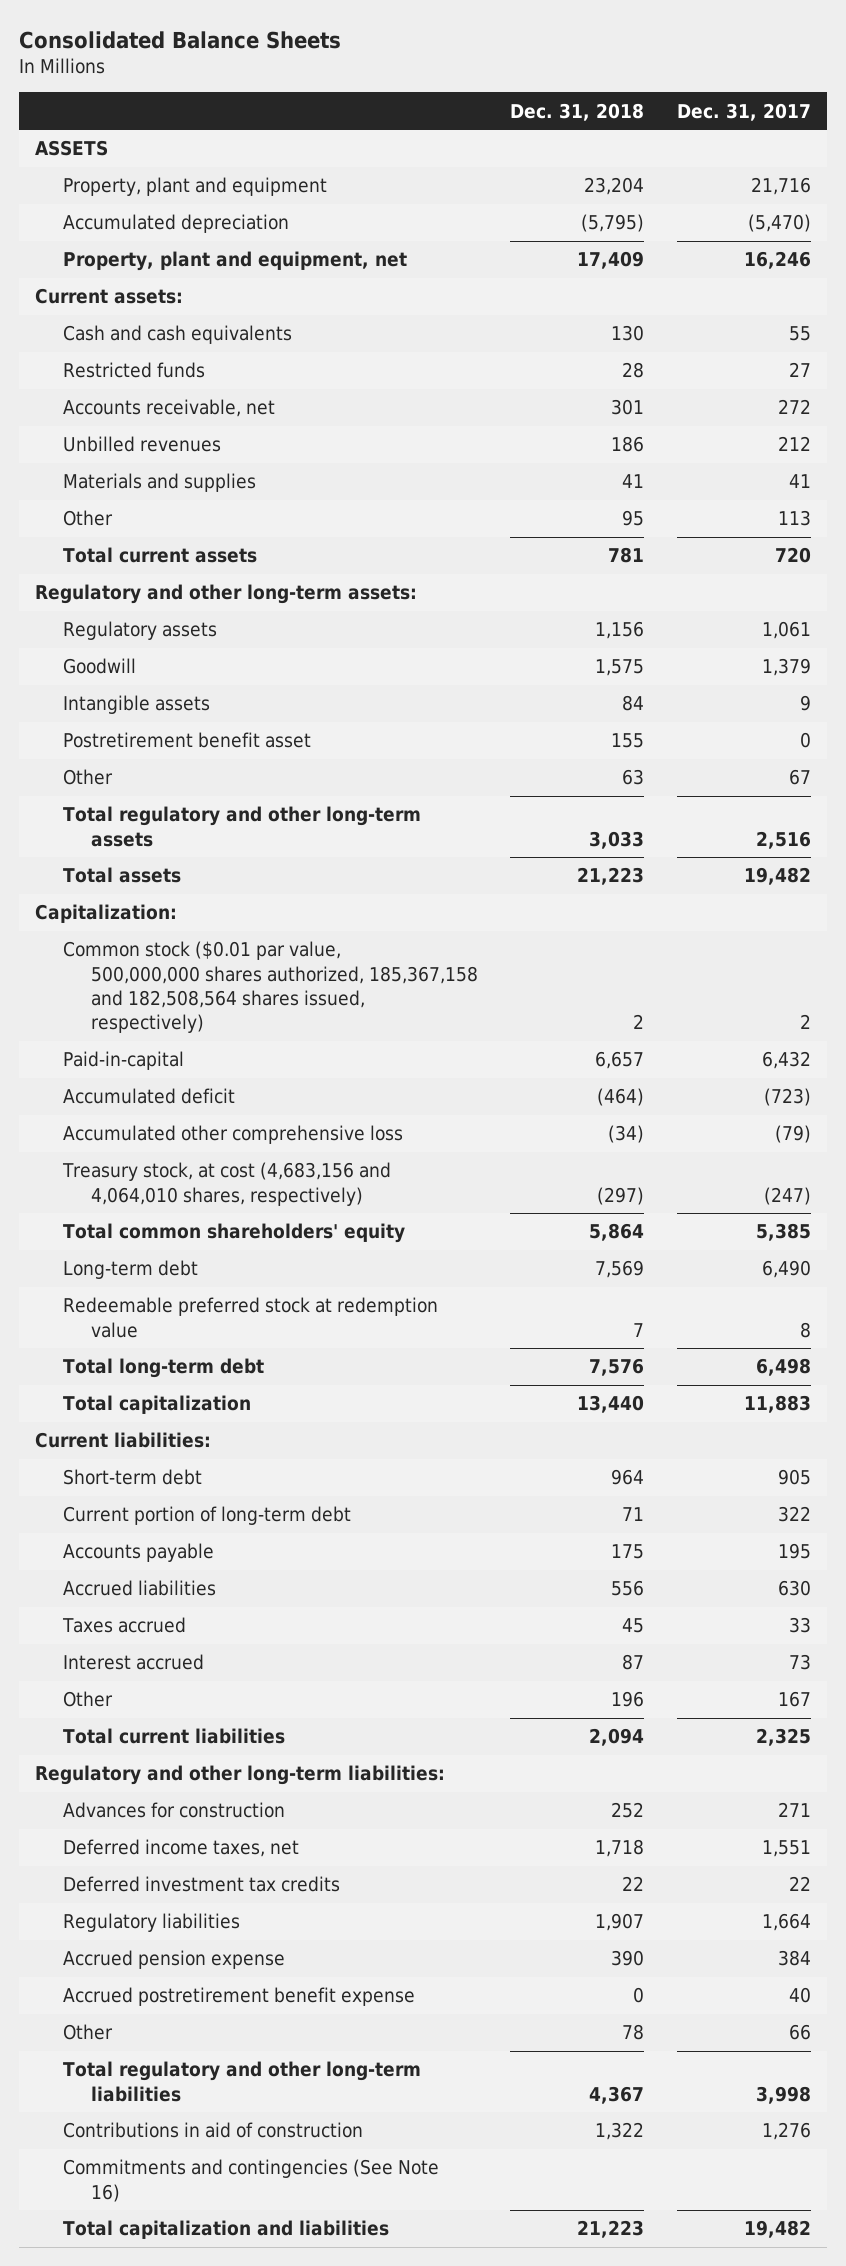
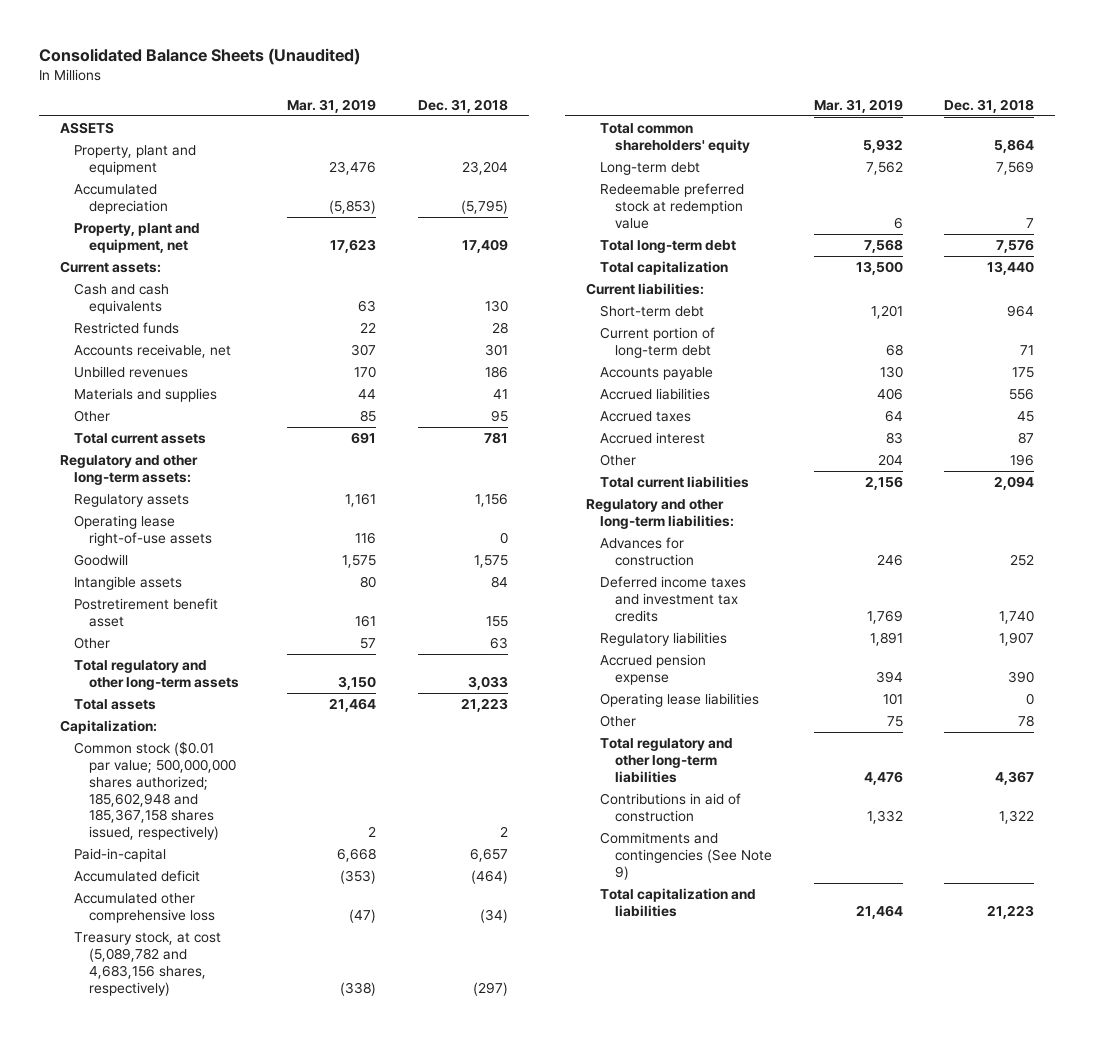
- Consolidated Balance Sheets
+ Consolidated Balance Sheets (Unaudited)
- | Dec. 31, 2018 | Dec. 31, 2017
+ | Mar. 31, 2019 | Dec. 31, 2018
+ Operating lease right-of-use assets | 116 | 0
- Common stock ($0.01 par value, 500,000,000 shares authorized, 185,367,158 and 182,508,564 shares issued, respectively) | 2 | 2
+ Common stock ($0.01 par value; 500,000,000 shares authorized; 185,602,948 and 185,367,158 shares issued, respectively) | 2 | 2
- Treasury stock, at cost (4,683,156 and 4,064,010 shares, respectively) | (297) | (247)
+ Treasury stock, at cost (5,089,782 and 4,683,156 shares, respectively) | (338) | (297)
- Taxes accrued | 45 | 33
- Interest accrued | 87 | 73
+ Accrued taxes | 64 | 45
+ Accrued interest | 83 | 87
- Deferred income taxes, net | 1,718 | 1,551
- Deferred investment tax credits | 22 | 22
+ Deferred income taxes and investment tax credits | 1,769 | 1,740
- Accrued postretirement benefit expense | 0 | 40
+ Operating lease liabilities | 101 | 0
- Commitments and contingencies (See Note 16)
+ Commitments and contingencies (See Note 9)

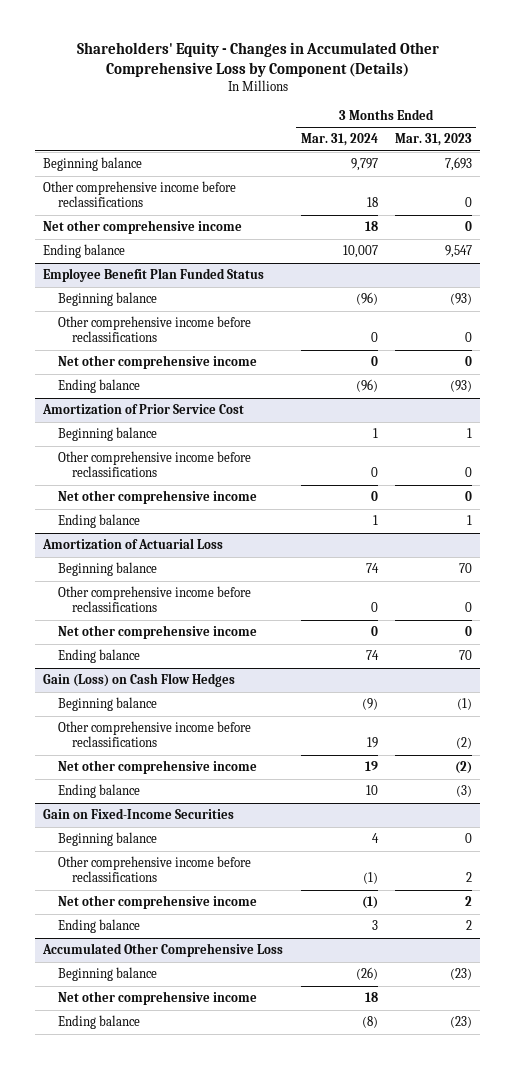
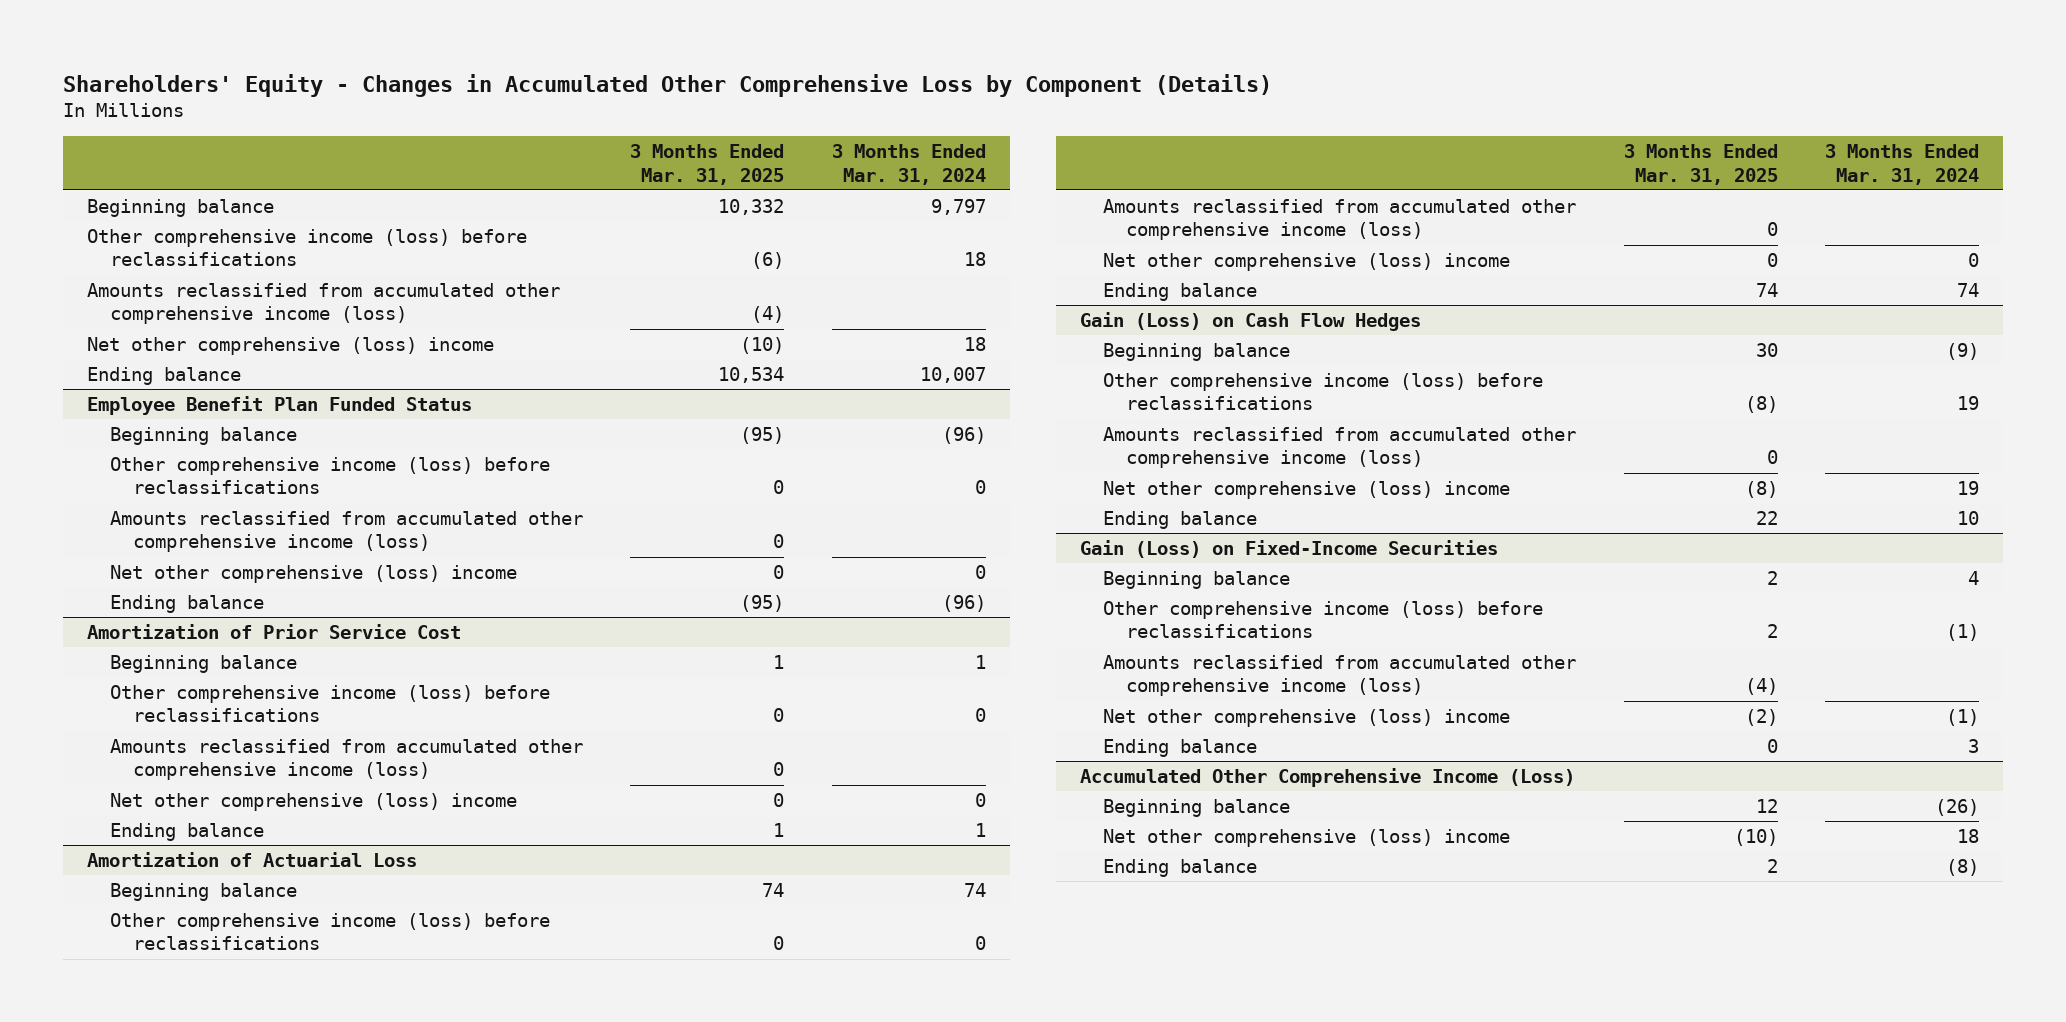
- | 3 Months Ended Mar. 31, 2024 | 3 Months Ended Mar. 31, 2023
+ | 3 Months Ended Mar. 31, 2025 | 3 Months Ended Mar. 31, 2024
- Other comprehensive income before reclassifications | 18 | 0
- Net other comprehensive income | 18 | 0
+ Other comprehensive income (loss) before reclassifications | (6) | 18
+ Amounts reclassified from accumulated other comprehensive income (loss) | (4) |
+ Net other comprehensive (loss) income | (10) | 18
@ Employee Benefit Plan Funded Status
- Other comprehensive income before reclassifications | 0 | 0
- Net other comprehensive income | 0 | 0
+ Other comprehensive income (loss) before reclassifications | 0 | 0
+ Amounts reclassified from accumulated other comprehensive income (loss) | 0 |
+ Net other comprehensive (loss) income | 0 | 0
@ Amortization of Prior Service Cost
- Other comprehensive income before reclassifications | 0 | 0
- Net other comprehensive income | 0 | 0
+ Other comprehensive income (loss) before reclassifications | 0 | 0
+ Amounts reclassified from accumulated other comprehensive income (loss) | 0 |
+ Net other comprehensive (loss) income | 0 | 0
@ Amortization of Actuarial Loss
- Other comprehensive income before reclassifications | 0 | 0
- Net other comprehensive income | 0 | 0
+ Other comprehensive income (loss) before reclassifications | 0 | 0
+ Amounts reclassified from accumulated other comprehensive income (loss) | 0 |
+ Net other comprehensive (loss) income | 0 | 0
@ Gain (Loss) on Cash Flow Hedges
- Other comprehensive income before reclassifications | 19 | (2)
- Net other comprehensive income | 19 | (2)
+ Other comprehensive income (loss) before reclassifications | (8) | 19
+ Amounts reclassified from accumulated other comprehensive income (loss) | 0 |
+ Net other comprehensive (loss) income | (8) | 19
- Gain on Fixed-Income Securities
+ Gain (Loss) on Fixed-Income Securities
- Other comprehensive income before reclassifications | (1) | 2
- Net other comprehensive income | (1) | 2
+ Other comprehensive income (loss) before reclassifications | 2 | (1)
+ Amounts reclassified from accumulated other comprehensive income (loss) | (4) |
+ Net other comprehensive (loss) income | (2) | (1)
- Accumulated Other Comprehensive Loss
+ Accumulated Other Comprehensive Income (Loss)
- Net other comprehensive income | 18 |
+ Net other comprehensive (loss) income | (10) | 18

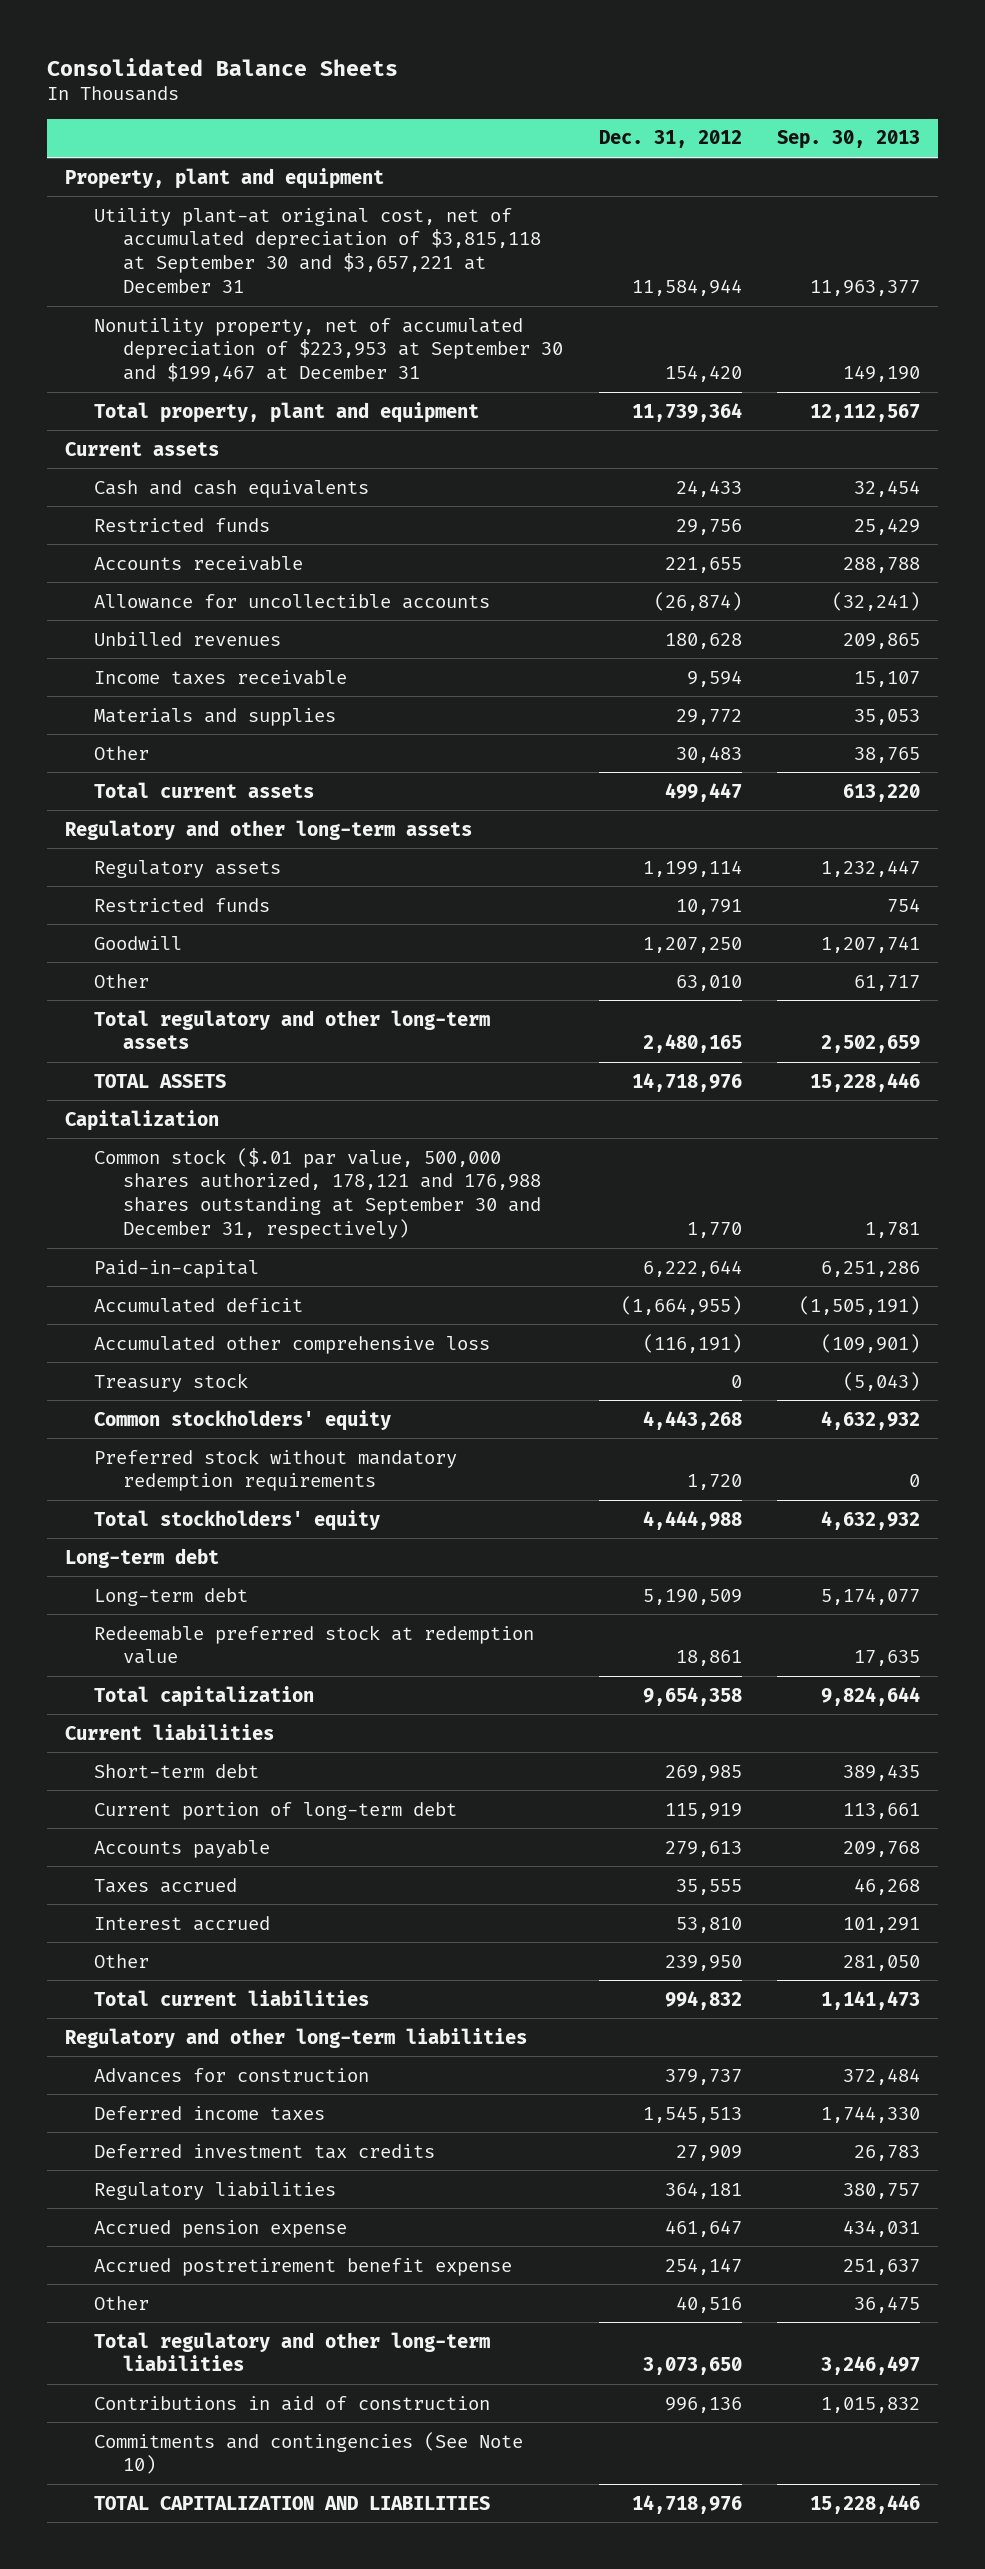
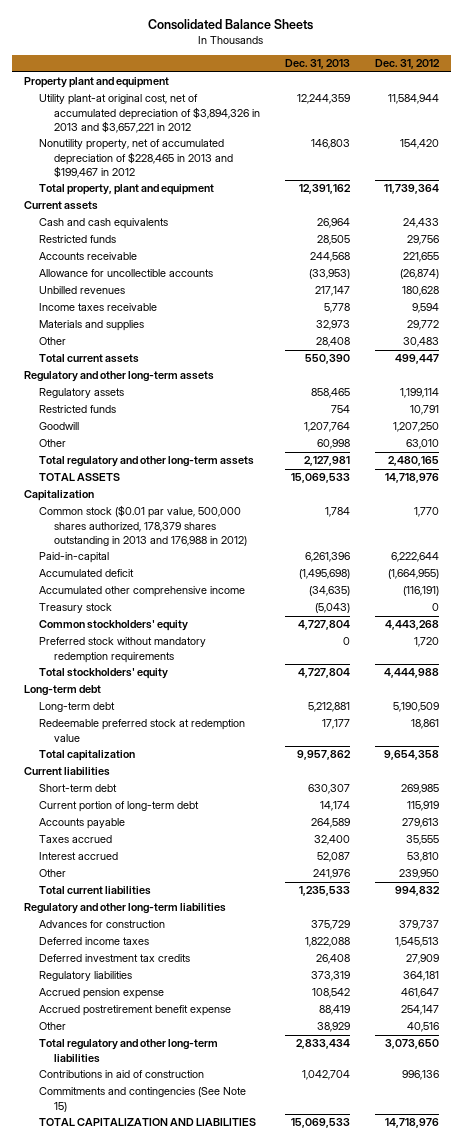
- | Dec. 31, 2012 | Sep. 30, 2013
+ | Dec. 31, 2013 | Dec. 31, 2012
- Property, plant and equipment
- Utility plant-at original cost, net of accumulated depreciation of $3,815,118 at September 30 and $3,657,221 at December 31 | 11,584,944 | 11,963,377
- Nonutility property, net of accumulated depreciation of $223,953 at September 30 and $199,467 at December 31 | 154,420 | 149,190
+ Property plant and equipment
+ Utility plant-at original cost, net of accumulated depreciation of $3,894,326 in 2013 and $3,657,221 in 2012 | 12,244,359 | 11,584,944
+ Nonutility property, net of accumulated depreciation of $228,465 in 2013 and $199,467 in 2012 | 146,803 | 154,420
- Common stock ($.01 par value, 500,000 shares authorized, 178,121 and 176,988 shares outstanding at September 30 and December 31, respectively) | 1,770 | 1,781
+ Common stock ($0.01 par value, 500,000 shares authorized, 178,379 shares outstanding in 2013 and 176,988 in 2012) | 1,784 | 1,770
- Accumulated other comprehensive loss | (116,191) | (109,901)
+ Accumulated other comprehensive income | (34,635) | (116,191)
- Commitments and contingencies (See Note 10)
+ Commitments and contingencies (See Note 15)

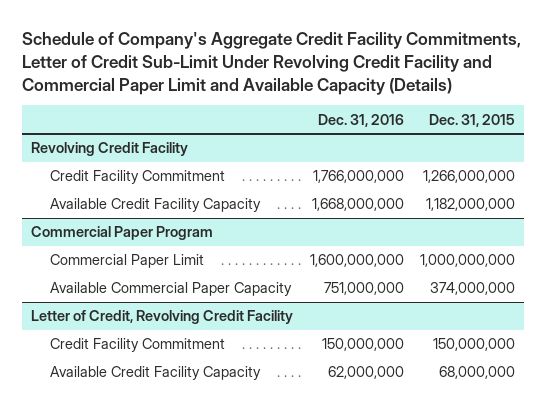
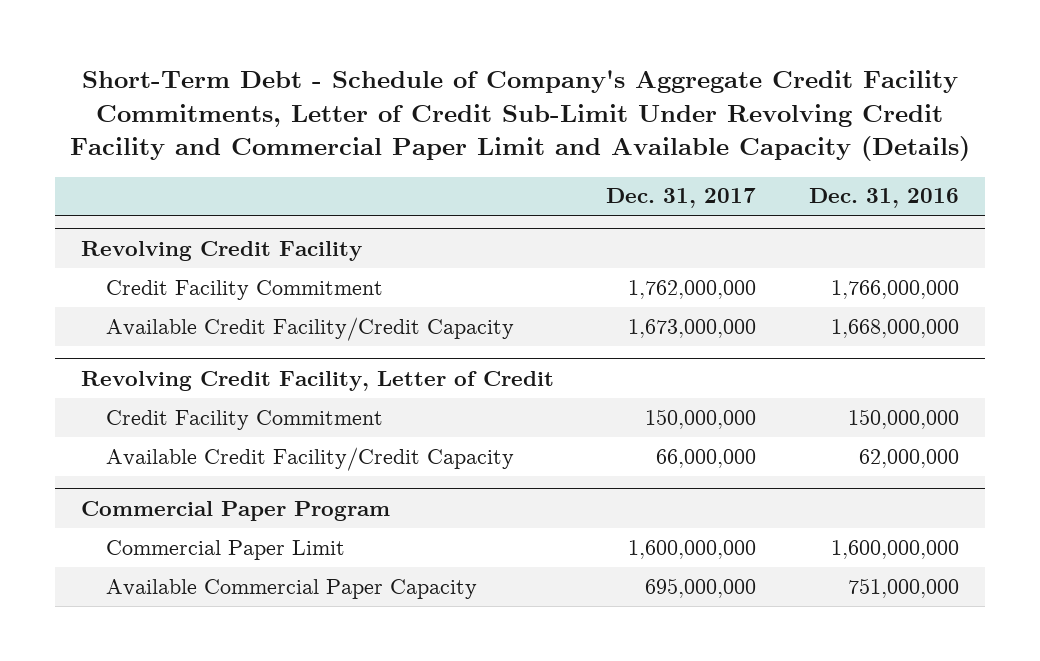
- Schedule of Company's Aggregate Credit Facility Commitments, Letter of Credit Sub-Limit Under Revolving Credit Facility and Commercial Paper Limit and Available Capacity (Details)
+ Short-Term Debt - Schedule of Company's Aggregate Credit Facility Commitments, Letter of Credit Sub-Limit Under Revolving Credit Facility and Commercial Paper Limit and Available Capacity (Details)
- | Dec. 31, 2016 | Dec. 31, 2015
+ | Dec. 31, 2017 | Dec. 31, 2016
@ Revolving Credit Facility
- Available Credit Facility Capacity | 1,668,000,000 | 1,182,000,000
+ Available Credit Facility/Credit Capacity | 1,673,000,000 | 1,668,000,000
+ Revolving Credit Facility, Letter of Credit
+ Credit Facility Commitment | 150,000,000 | 150,000,000
+ Available Credit Facility/Credit Capacity | 66,000,000 | 62,000,000
- Letter of Credit, Revolving Credit Facility
- Credit Facility Commitment | 150,000,000 | 150,000,000
- Available Credit Facility Capacity | 62,000,000 | 68,000,000

